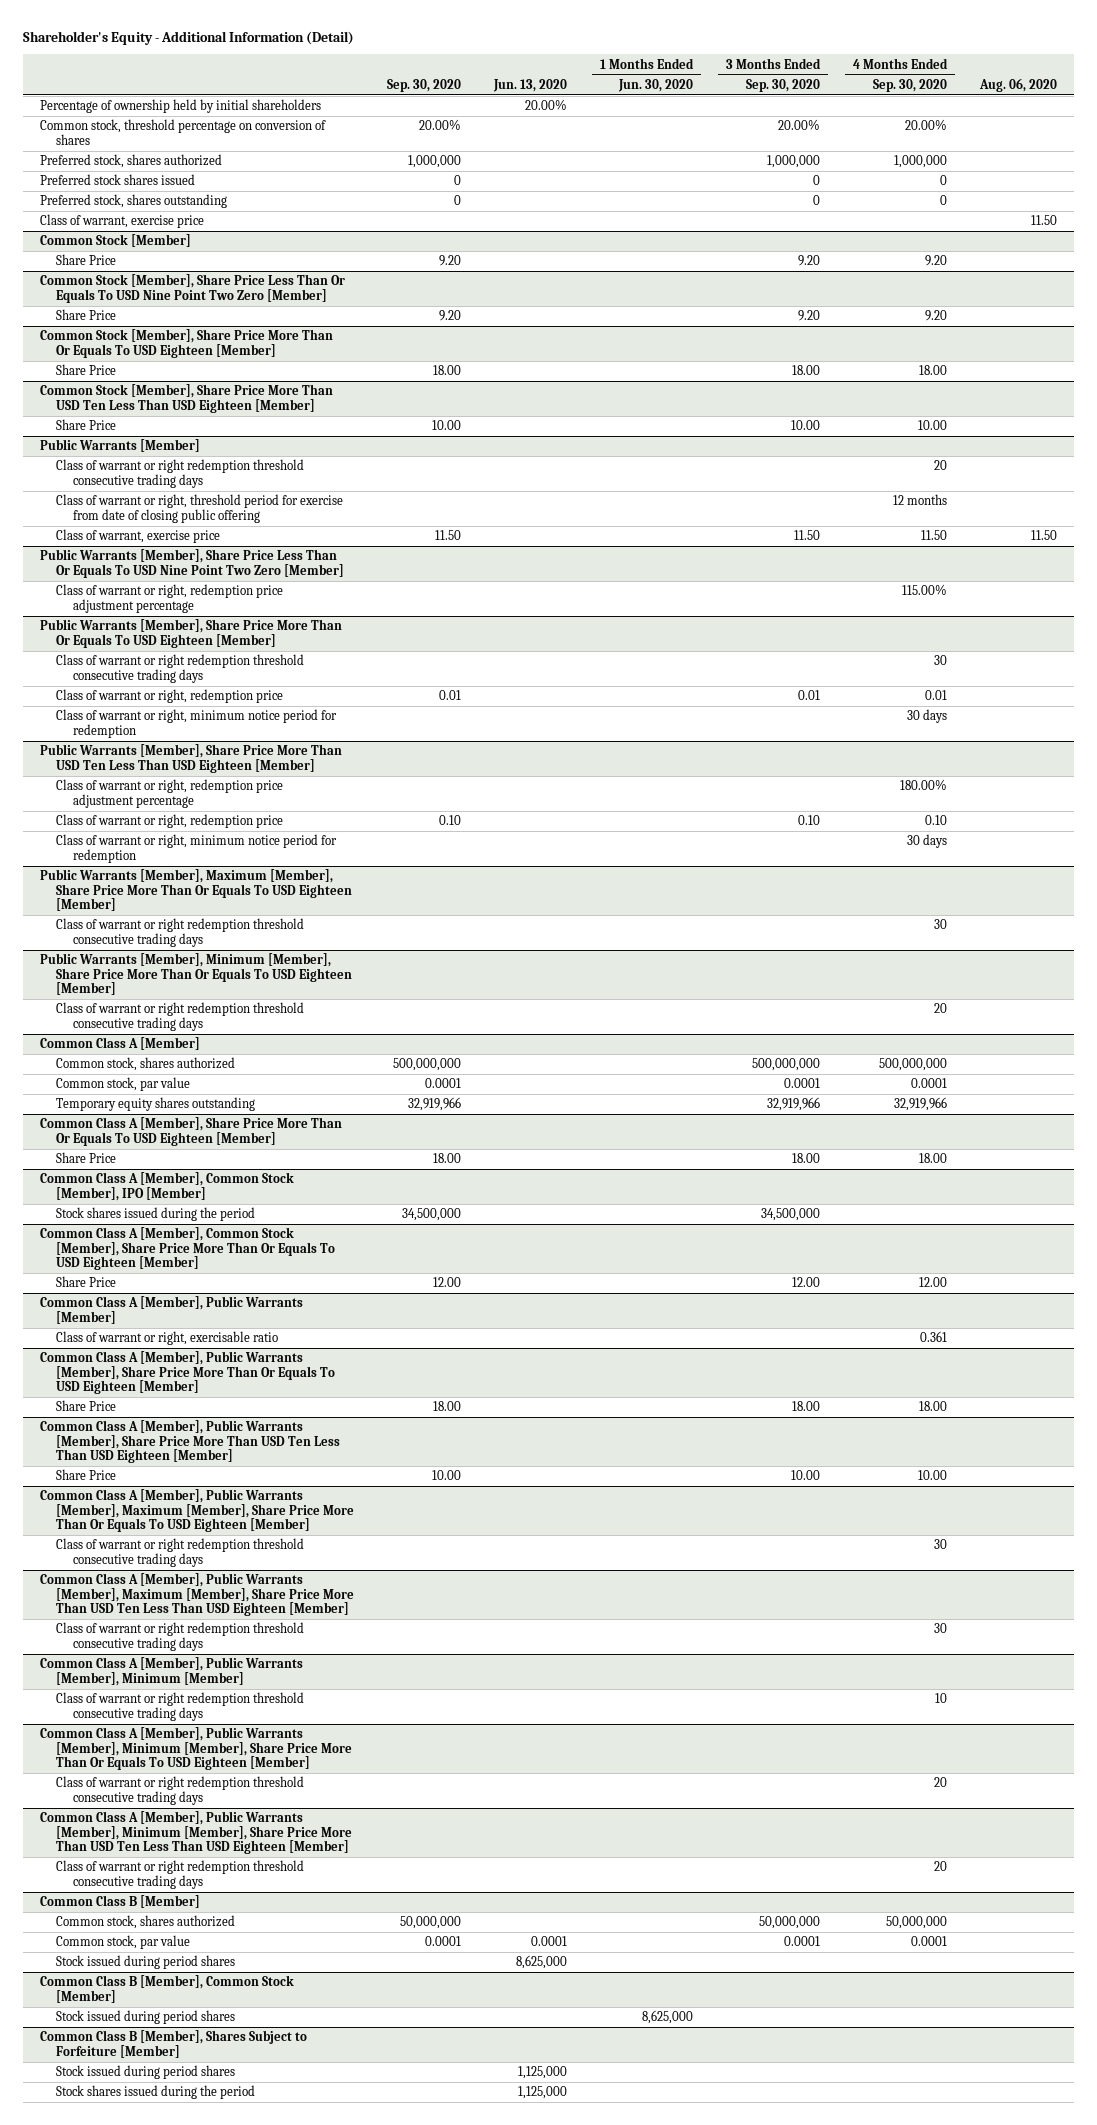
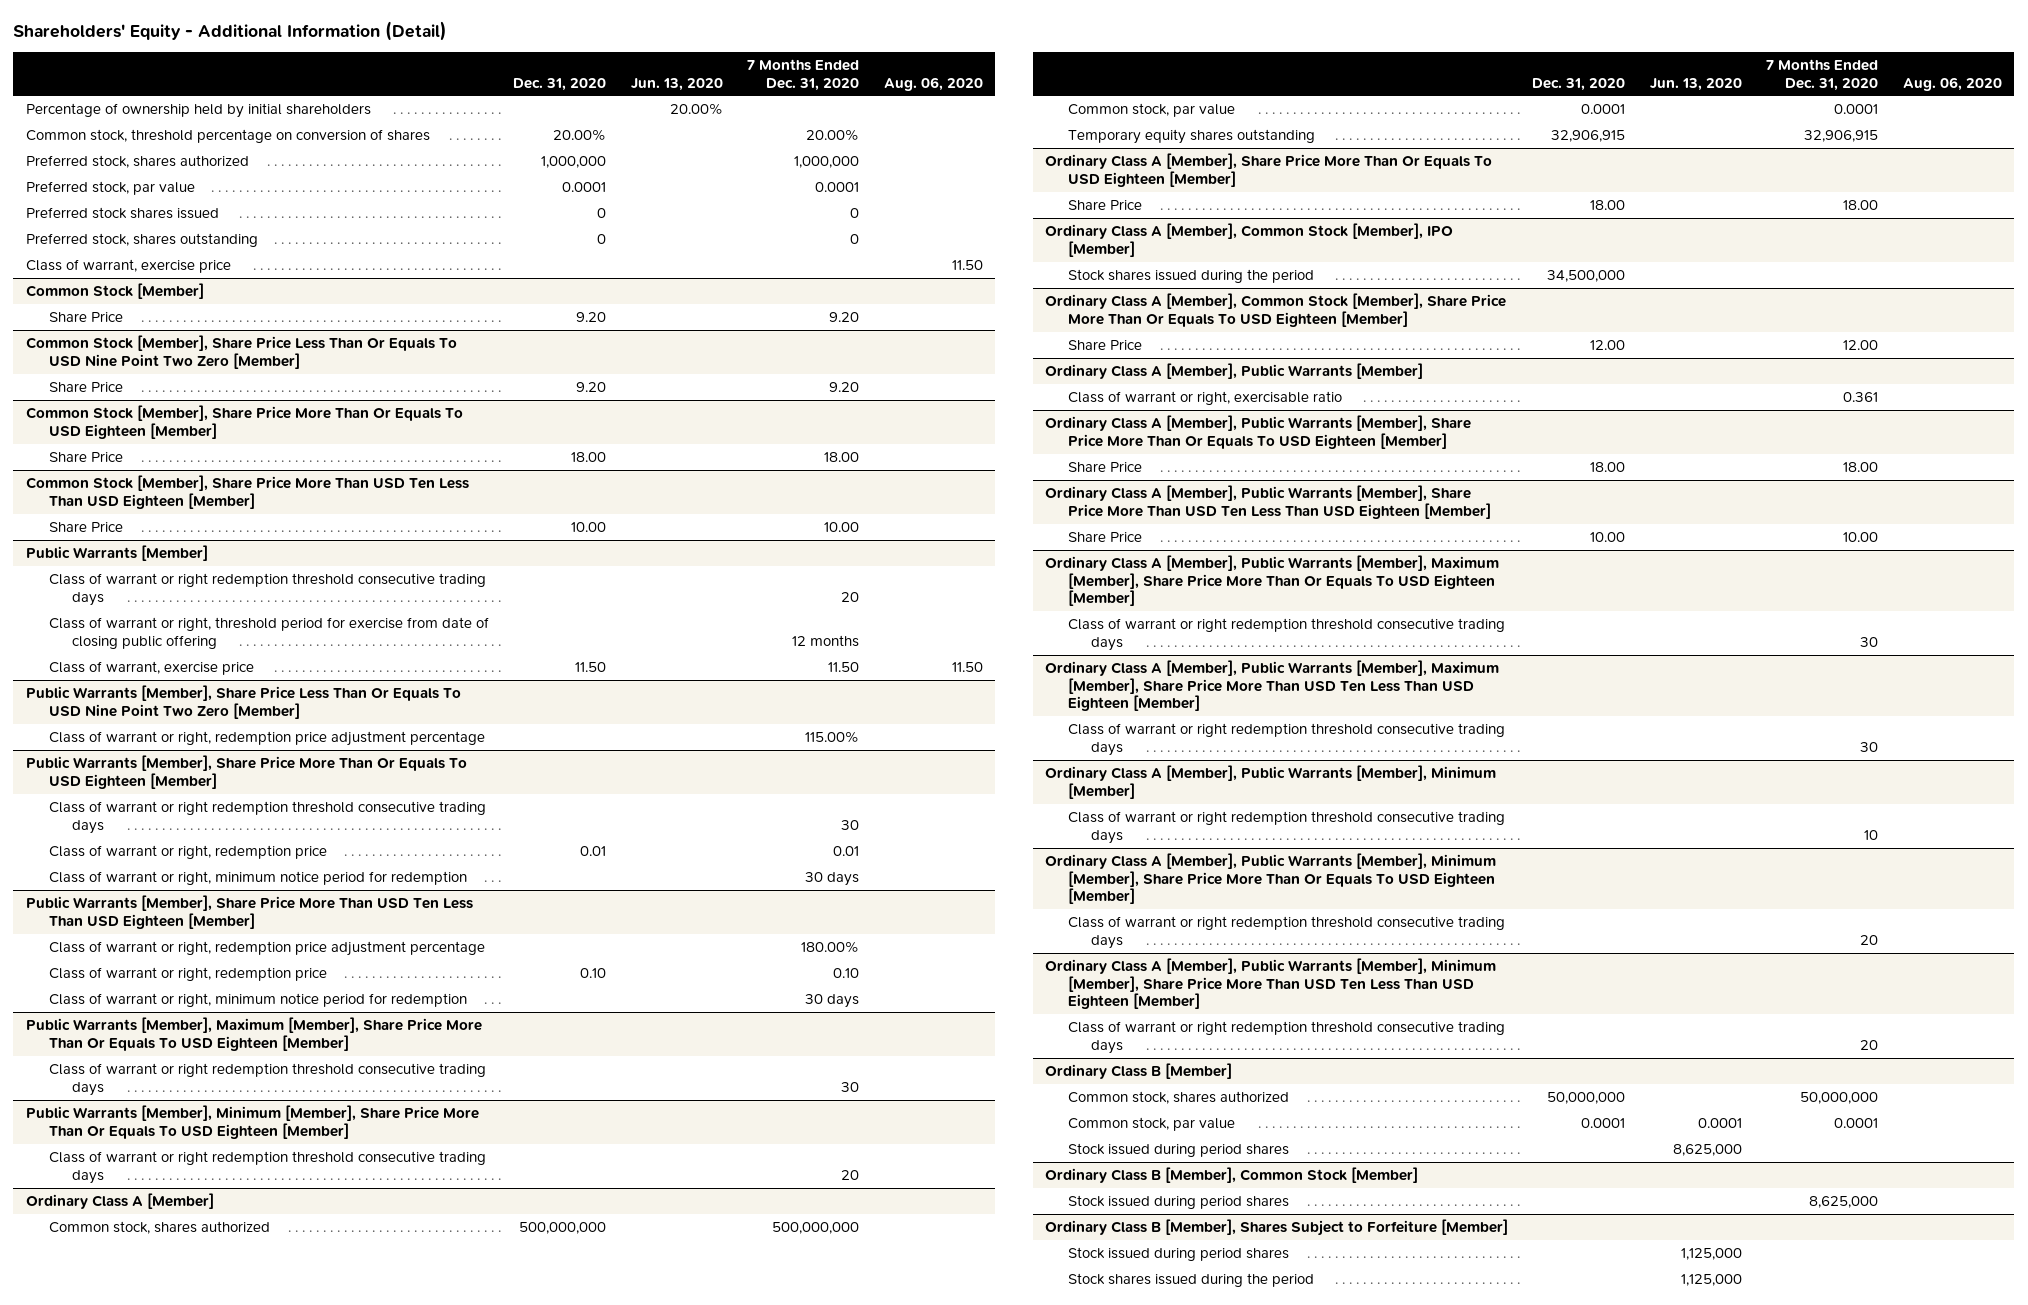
- Shareholder's Equity - Additional Information (Detail)
+ Shareholders' Equity - Additional Information (Detail)
- | Sep. 30, 2020 | Jun. 13, 2020 | 1 Months Ended Jun. 30, 2020 | 3 Months Ended Sep. 30, 2020 | 4 Months Ended Sep. 30, 2020 | Aug. 06, 2020
+ | Dec. 31, 2020 | Jun. 13, 2020 | 7 Months Ended Dec. 31, 2020 | Aug. 06, 2020
+ Preferred stock, par value | 0.0001 | | 0.0001 |
- Common Class A [Member]
+ Ordinary Class A [Member]
- Common Class A [Member], Share Price More Than Or Equals To USD Eighteen [Member]
+ Ordinary Class A [Member], Share Price More Than Or Equals To USD Eighteen [Member]
- Common Class A [Member], Common Stock [Member], IPO [Member]
+ Ordinary Class A [Member], Common Stock [Member], IPO [Member]
- Common Class A [Member], Common Stock [Member], Share Price More Than Or Equals To USD Eighteen [Member]
+ Ordinary Class A [Member], Common Stock [Member], Share Price More Than Or Equals To USD Eighteen [Member]
- Common Class A [Member], Public Warrants [Member]
+ Ordinary Class A [Member], Public Warrants [Member]
- Common Class A [Member], Public Warrants [Member], Share Price More Than Or Equals To USD Eighteen [Member]
+ Ordinary Class A [Member], Public Warrants [Member], Share Price More Than Or Equals To USD Eighteen [Member]
- Common Class A [Member], Public Warrants [Member], Share Price More Than USD Ten Less Than USD Eighteen [Member]
+ Ordinary Class A [Member], Public Warrants [Member], Share Price More Than USD Ten Less Than USD Eighteen [Member]
- Common Class A [Member], Public Warrants [Member], Maximum [Member], Share Price More Than Or Equals To USD Eighteen [Member]
+ Ordinary Class A [Member], Public Warrants [Member], Maximum [Member], Share Price More Than Or Equals To USD Eighteen [Member]
- Common Class A [Member], Public Warrants [Member], Maximum [Member], Share Price More Than USD Ten Less Than USD Eighteen [Member]
+ Ordinary Class A [Member], Public Warrants [Member], Maximum [Member], Share Price More Than USD Ten Less Than USD Eighteen [Member]
- Common Class A [Member], Public Warrants [Member], Minimum [Member]
+ Ordinary Class A [Member], Public Warrants [Member], Minimum [Member]
- Common Class A [Member], Public Warrants [Member], Minimum [Member], Share Price More Than Or Equals To USD Eighteen [Member]
+ Ordinary Class A [Member], Public Warrants [Member], Minimum [Member], Share Price More Than Or Equals To USD Eighteen [Member]
- Common Class A [Member], Public Warrants [Member], Minimum [Member], Share Price More Than USD Ten Less Than USD Eighteen [Member]
+ Ordinary Class A [Member], Public Warrants [Member], Minimum [Member], Share Price More Than USD Ten Less Than USD Eighteen [Member]
- Common Class B [Member]
+ Ordinary Class B [Member]
- Common Class B [Member], Common Stock [Member]
+ Ordinary Class B [Member], Common Stock [Member]
- Common Class B [Member], Shares Subject to Forfeiture [Member]
+ Ordinary Class B [Member], Shares Subject to Forfeiture [Member]

